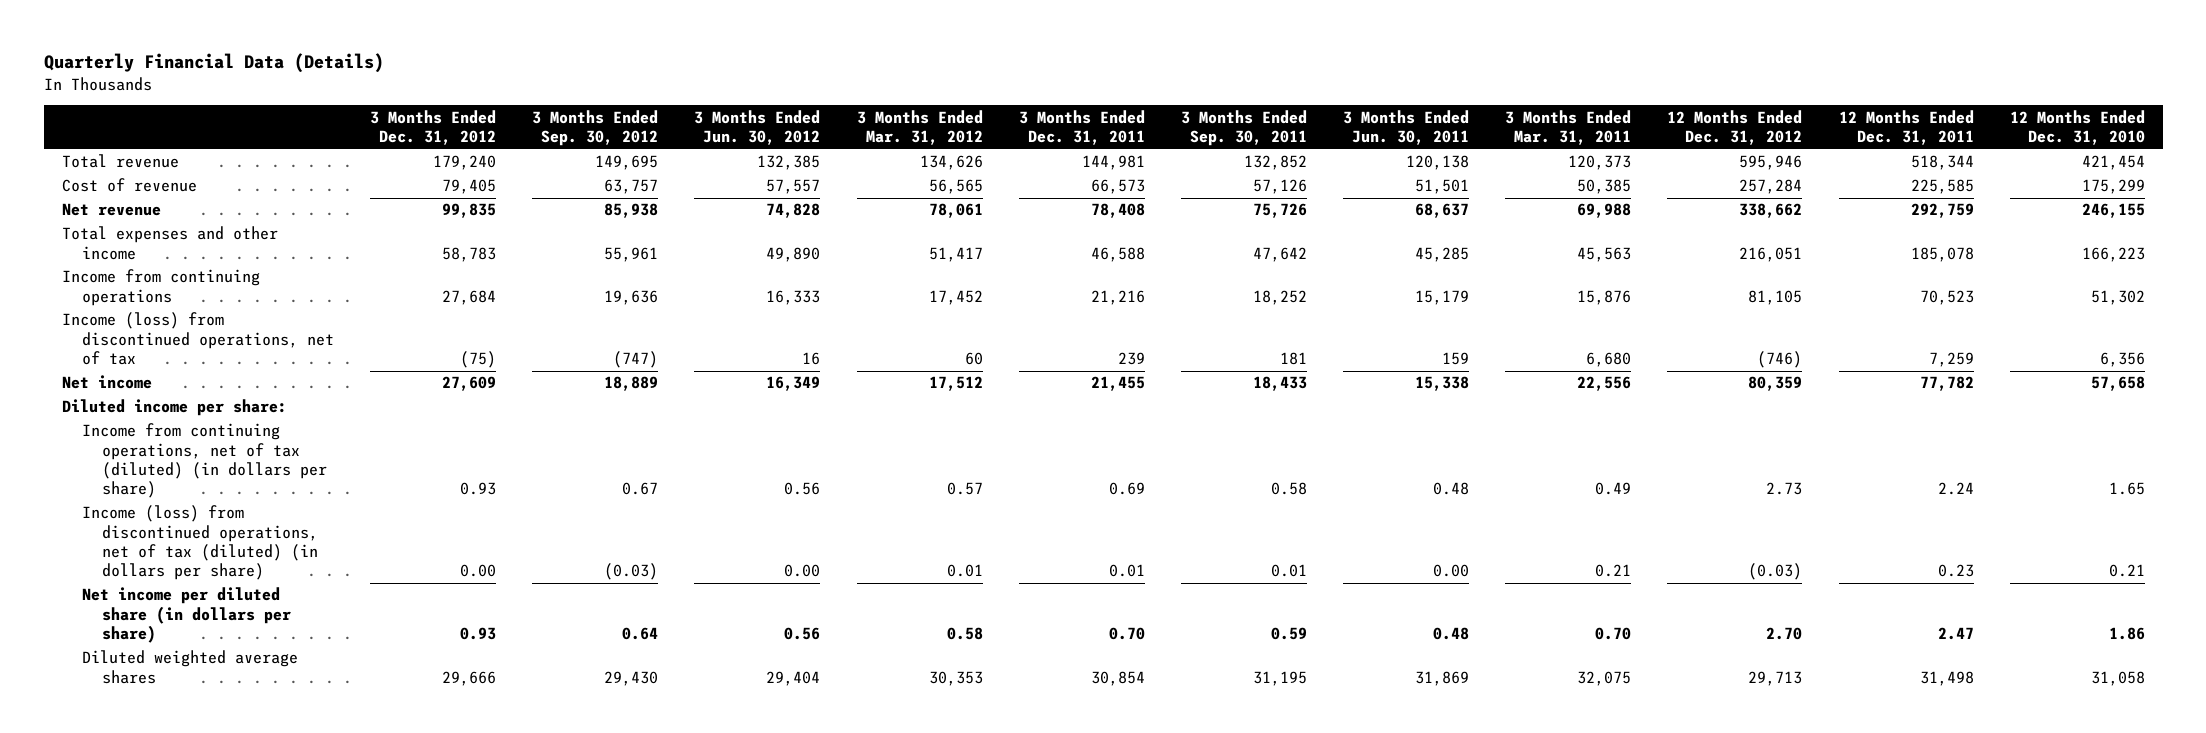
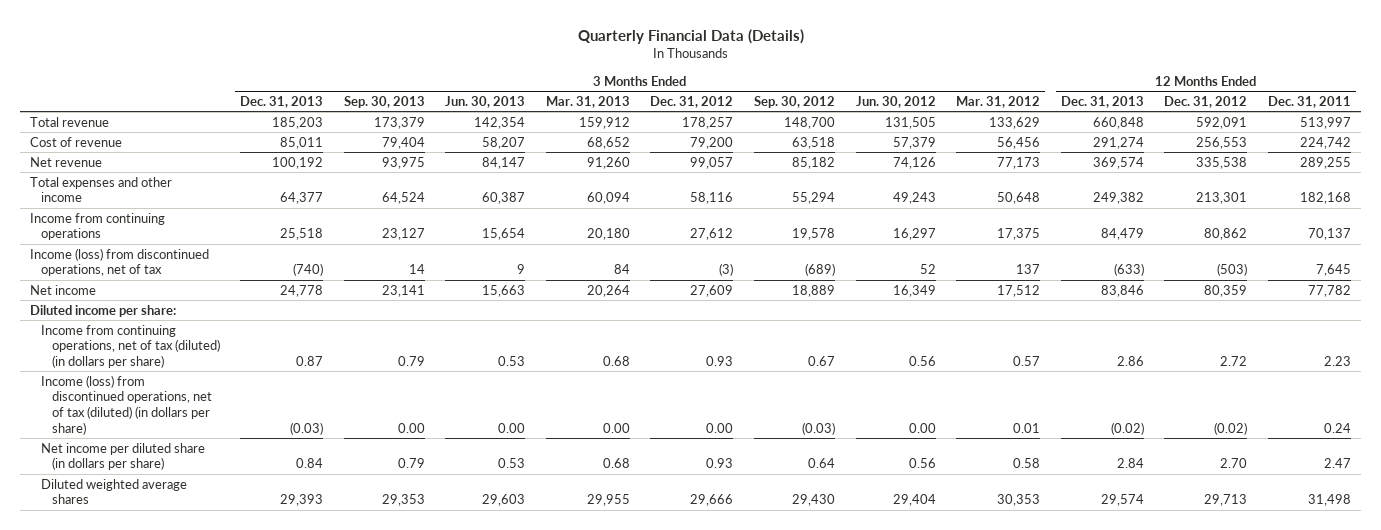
- | 3 Months Ended Dec. 31, 2012 | 3 Months Ended Sep. 30, 2012 | 3 Months Ended Jun. 30, 2012 | 3 Months Ended Mar. 31, 2012 | 3 Months Ended Dec. 31, 2011 | 3 Months Ended Sep. 30, 2011 | 3 Months Ended Jun. 30, 2011 | 3 Months Ended Mar. 31, 2011 | 12 Months Ended Dec. 31, 2012 | 12 Months Ended Dec. 31, 2011 | 12 Months Ended Dec. 31, 2010
+ | 3 Months Ended Dec. 31, 2013 | 3 Months Ended Sep. 30, 2013 | 3 Months Ended Jun. 30, 2013 | 3 Months Ended Mar. 31, 2013 | 3 Months Ended Dec. 31, 2012 | 3 Months Ended Sep. 30, 2012 | 3 Months Ended Jun. 30, 2012 | 3 Months Ended Mar. 31, 2012 | 12 Months Ended Dec. 31, 2013 | 12 Months Ended Dec. 31, 2012 | 12 Months Ended Dec. 31, 2011
- Total revenue | 179,240 | 149,695 | 132,385 | 134,626 | 144,981 | 132,852 | 120,138 | 120,373 | 595,946 | 518,344 | 421,454
- Cost of revenue | 79,405 | 63,757 | 57,557 | 56,565 | 66,573 | 57,126 | 51,501 | 50,385 | 257,284 | 225,585 | 175,299
- Net revenue | 99,835 | 85,938 | 74,828 | 78,061 | 78,408 | 75,726 | 68,637 | 69,988 | 338,662 | 292,759 | 246,155
- Total expenses and other income | 58,783 | 55,961 | 49,890 | 51,417 | 46,588 | 47,642 | 45,285 | 45,563 | 216,051 | 185,078 | 166,223
- Income from continuing operations | 27,684 | 19,636 | 16,333 | 17,452 | 21,216 | 18,252 | 15,179 | 15,876 | 81,105 | 70,523 | 51,302
- Income (loss) from discontinued operations, net of tax | (75) | (747) | 16 | 60 | 239 | 181 | 159 | 6,680 | (746) | 7,259 | 6,356
+ Total revenue | 185,203 | 173,379 | 142,354 | 159,912 | 178,257 | 148,700 | 131,505 | 133,629 | 660,848 | 592,091 | 513,997
+ Cost of revenue | 85,011 | 79,404 | 58,207 | 68,652 | 79,200 | 63,518 | 57,379 | 56,456 | 291,274 | 256,553 | 224,742
+ Net revenue | 100,192 | 93,975 | 84,147 | 91,260 | 99,057 | 85,182 | 74,126 | 77,173 | 369,574 | 335,538 | 289,255
+ Total expenses and other income | 64,377 | 64,524 | 60,387 | 60,094 | 58,116 | 55,294 | 49,243 | 50,648 | 249,382 | 213,301 | 182,168
+ Income from continuing operations | 25,518 | 23,127 | 15,654 | 20,180 | 27,612 | 19,578 | 16,297 | 17,375 | 84,479 | 80,862 | 70,137
+ Income (loss) from discontinued operations, net of tax | (740) | 14 | 9 | 84 | (3) | (689) | 52 | 137 | (633) | (503) | 7,645
- Income from continuing operations, net of tax (diluted) (in dollars per share) | 0.93 | 0.67 | 0.56 | 0.57 | 0.69 | 0.58 | 0.48 | 0.49 | 2.73 | 2.24 | 1.65
- Income (loss) from discontinued operations, net of tax (diluted) (in dollars per share) | 0.00 | (0.03) | 0.00 | 0.01 | 0.01 | 0.01 | 0.00 | 0.21 | (0.03) | 0.23 | 0.21
+ Income from continuing operations, net of tax (diluted) (in dollars per share) | 0.87 | 0.79 | 0.53 | 0.68 | 0.93 | 0.67 | 0.56 | 0.57 | 2.86 | 2.72 | 2.23
+ Income (loss) from discontinued operations, net of tax (diluted) (in dollars per share) | (0.03) | 0.00 | 0.00 | 0.00 | 0.00 | (0.03) | 0.00 | 0.01 | (0.02) | (0.02) | 0.24

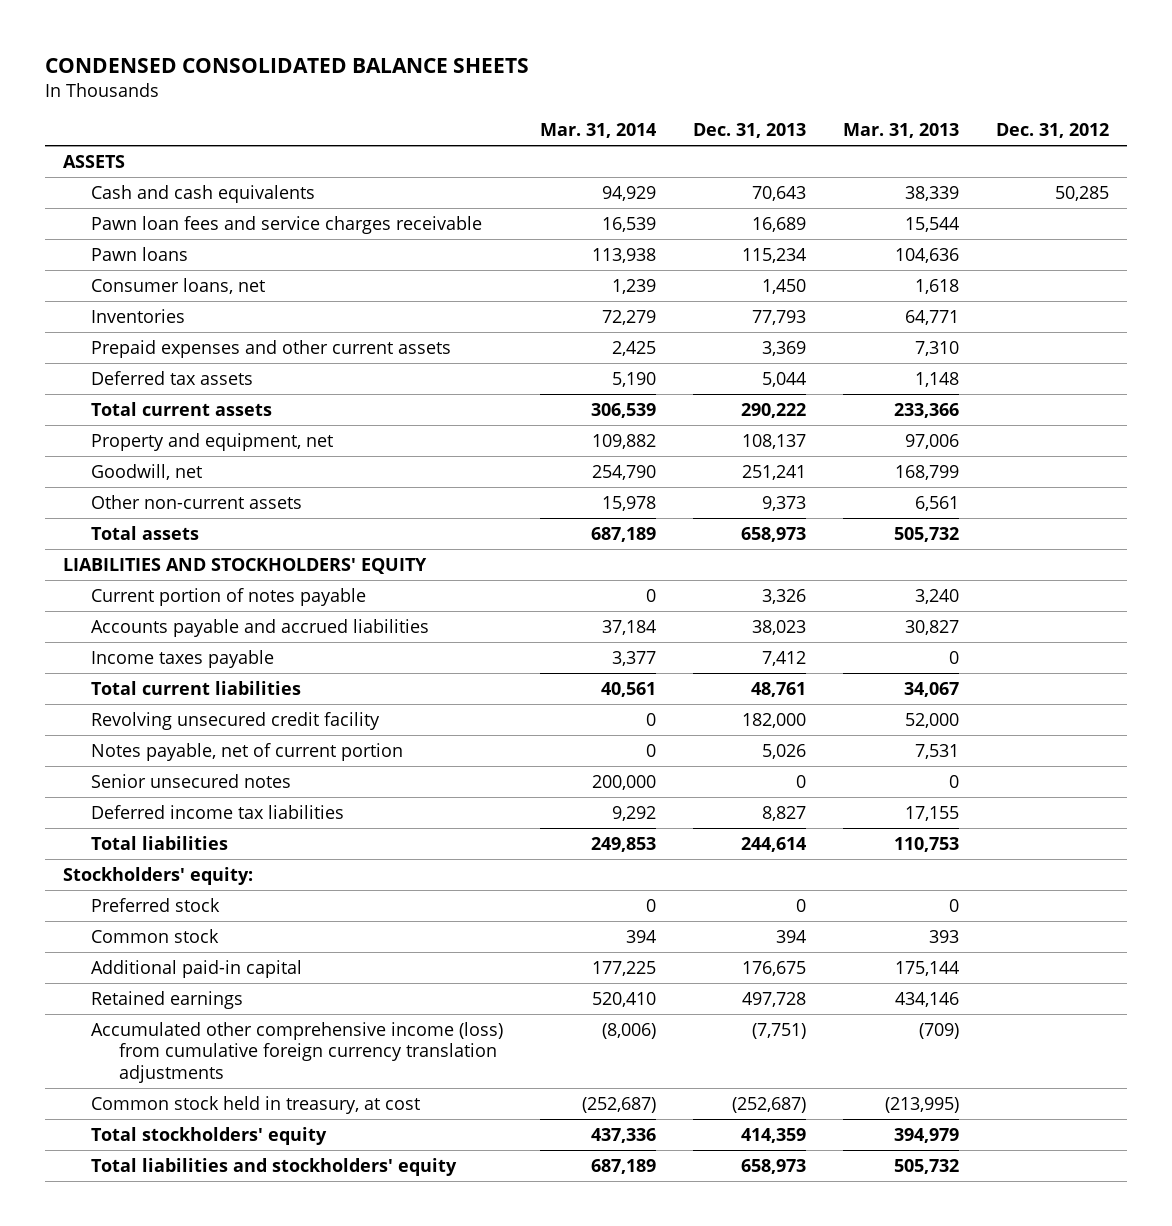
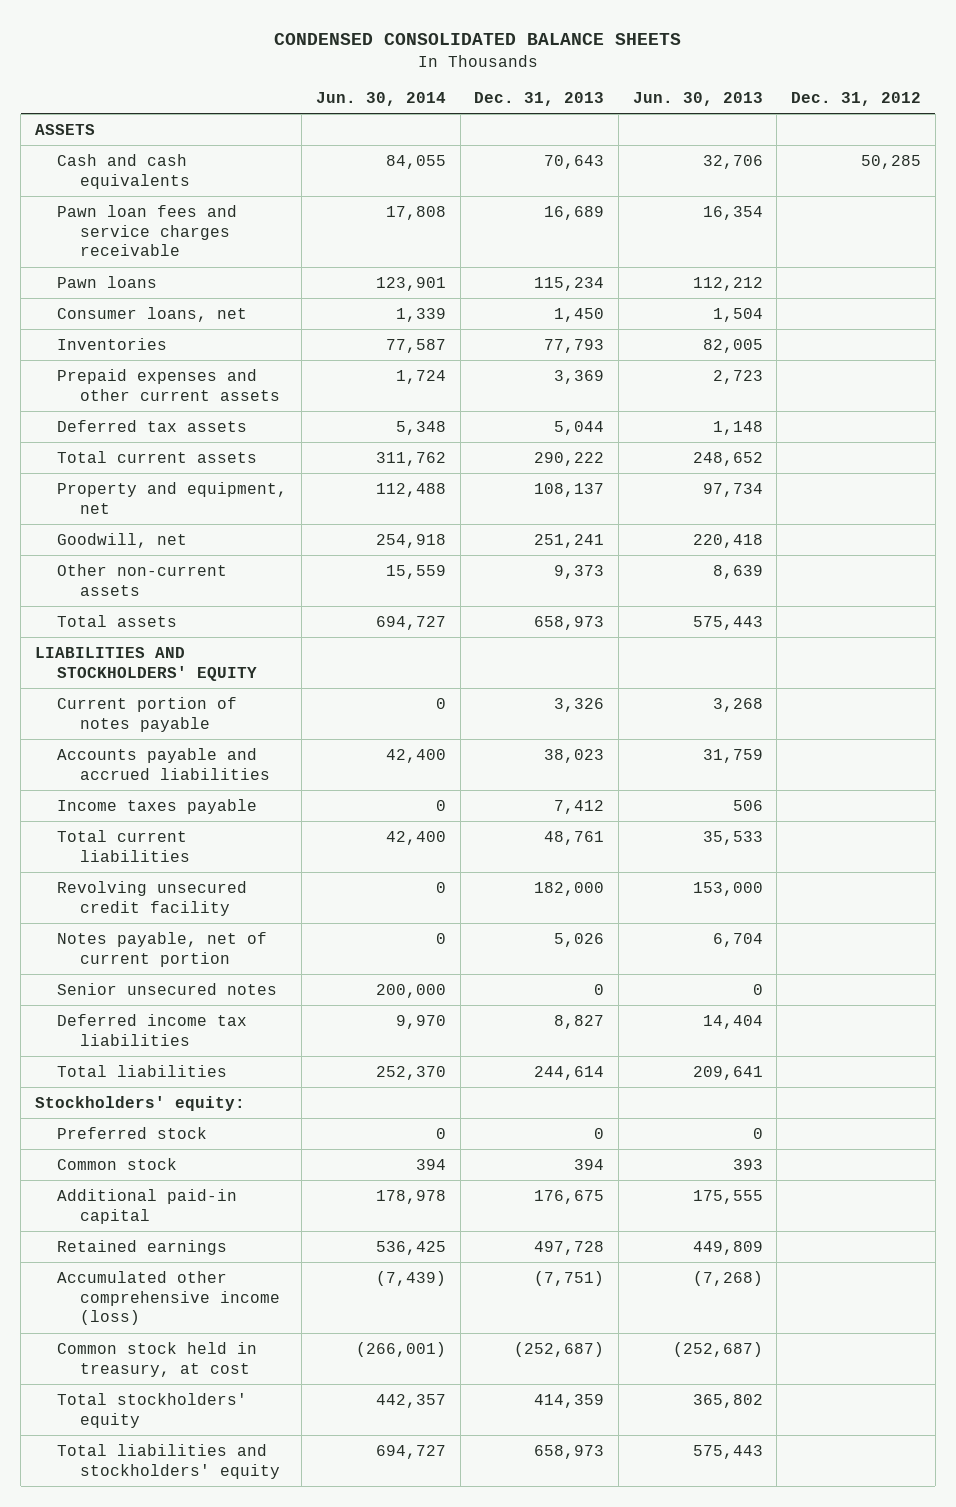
- | Mar. 31, 2014 | Dec. 31, 2013 | Mar. 31, 2013 | Dec. 31, 2012
+ | Jun. 30, 2014 | Dec. 31, 2013 | Jun. 30, 2013 | Dec. 31, 2012
- Accumulated other comprehensive income (loss) from cumulative foreign currency translation adjustments | (8,006) | (7,751) | (709) |
+ Accumulated other comprehensive income (loss) | (7,439) | (7,751) | (7,268) |

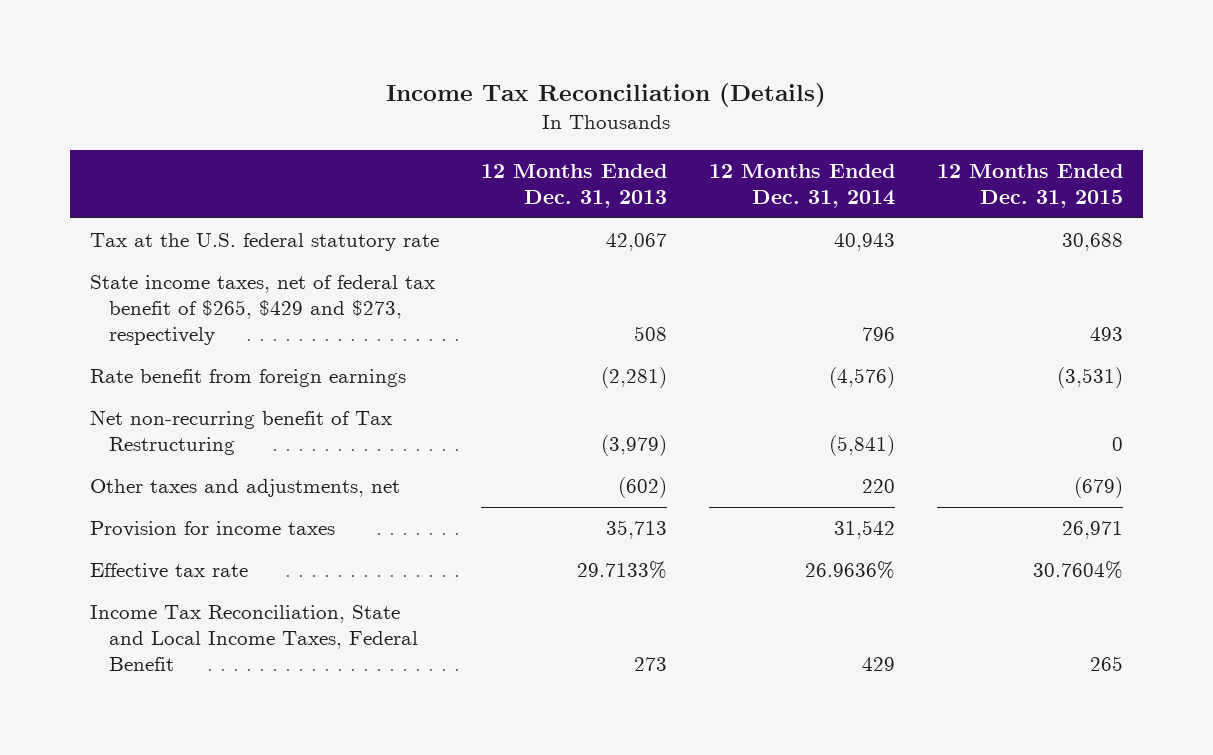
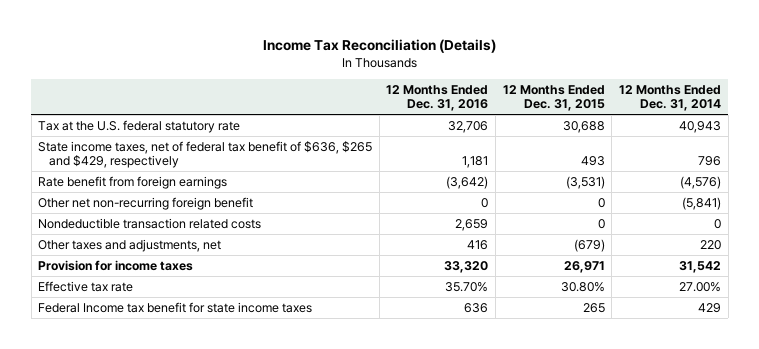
- | 12 Months Ended Dec. 31, 2013 | 12 Months Ended Dec. 31, 2014 | 12 Months Ended Dec. 31, 2015
+ | 12 Months Ended Dec. 31, 2016 | 12 Months Ended Dec. 31, 2015 | 12 Months Ended Dec. 31, 2014
- State income taxes, net of federal tax benefit of $265, $429 and $273, respectively | 508 | 796 | 493
+ State income taxes, net of federal tax benefit of $636, $265 and $429, respectively | 1,181 | 493 | 796
- Net non-recurring benefit of Tax Restructuring | (3,979) | (5,841) | 0
+ Other net non-recurring foreign benefit | 0 | 0 | (5,841)
+ Nondeductible transaction related costs | 2,659 | 0 | 0
- Effective tax rate | 29.7133% | 26.9636% | 30.7604%
- Income Tax Reconciliation, State and Local Income Taxes, Federal Benefit | 273 | 429 | 265
+ Effective tax rate | 35.70% | 30.80% | 27.00%
+ Federal Income tax benefit for state income taxes | 636 | 265 | 429

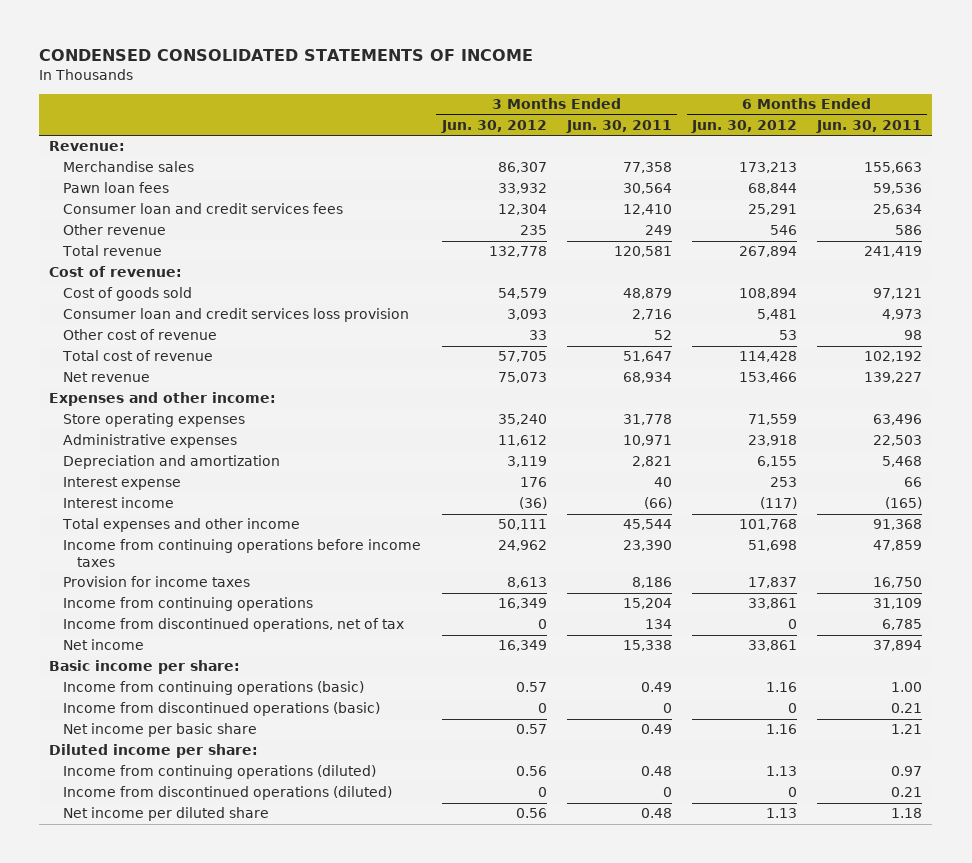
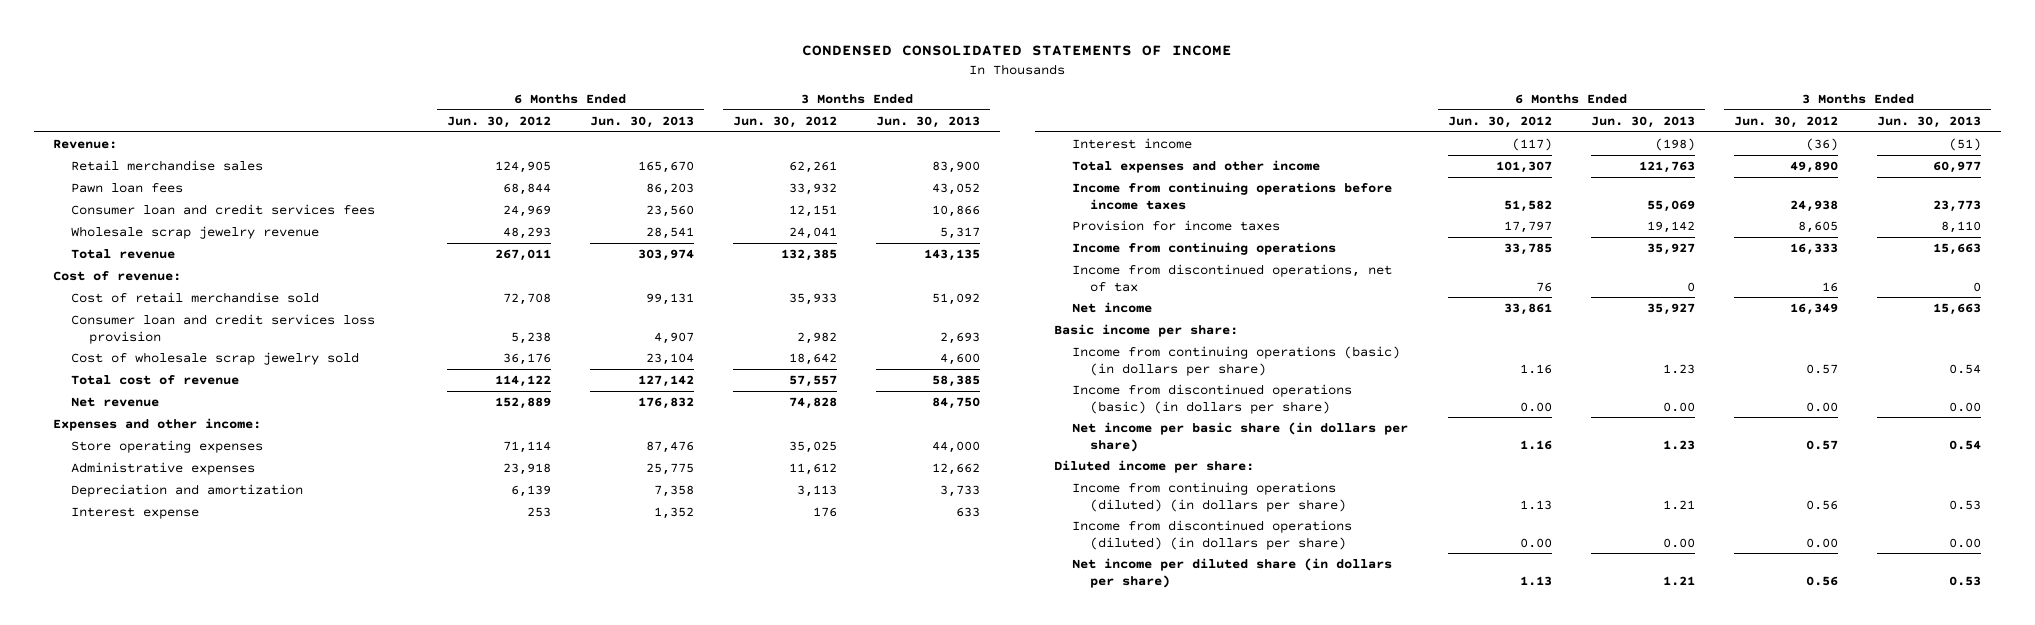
- | 3 Months Ended Jun. 30, 2012 | 3 Months Ended Jun. 30, 2011 | 6 Months Ended Jun. 30, 2012 | 6 Months Ended Jun. 30, 2011
+ | 6 Months Ended Jun. 30, 2012 | 6 Months Ended Jun. 30, 2013 | 3 Months Ended Jun. 30, 2012 | 3 Months Ended Jun. 30, 2013
- Merchandise sales | 86,307 | 77,358 | 173,213 | 155,663
+ Retail merchandise sales | 124,905 | 165,670 | 62,261 | 83,900
- Consumer loan and credit services fees | 12,304 | 12,410 | 25,291 | 25,634
- Other revenue | 235 | 249 | 546 | 586
- Total revenue | 132,778 | 120,581 | 267,894 | 241,419
+ Consumer loan and credit services fees | 24,969 | 23,560 | 12,151 | 10,866
+ Wholesale scrap jewelry revenue | 48,293 | 28,541 | 24,041 | 5,317
+ Total revenue | 267,011 | 303,974 | 132,385 | 143,135
- Cost of goods sold | 54,579 | 48,879 | 108,894 | 97,121
- Consumer loan and credit services loss provision | 3,093 | 2,716 | 5,481 | 4,973
- Other cost of revenue | 33 | 52 | 53 | 98
- Total cost of revenue | 57,705 | 51,647 | 114,428 | 102,192
- Net revenue | 75,073 | 68,934 | 153,466 | 139,227
+ Cost of retail merchandise sold | 72,708 | 99,131 | 35,933 | 51,092
+ Consumer loan and credit services loss provision | 5,238 | 4,907 | 2,982 | 2,693
+ Cost of wholesale scrap jewelry sold | 36,176 | 23,104 | 18,642 | 4,600
+ Total cost of revenue | 114,122 | 127,142 | 57,557 | 58,385
+ Net revenue | 152,889 | 176,832 | 74,828 | 84,750
- Store operating expenses | 35,240 | 31,778 | 71,559 | 63,496
+ Store operating expenses | 71,114 | 87,476 | 35,025 | 44,000
- Depreciation and amortization | 3,119 | 2,821 | 6,155 | 5,468
+ Depreciation and amortization | 6,139 | 7,358 | 3,113 | 3,733
- Total expenses and other income | 50,111 | 45,544 | 101,768 | 91,368
- Income from continuing operations before income taxes | 24,962 | 23,390 | 51,698 | 47,859
- Provision for income taxes | 8,613 | 8,186 | 17,837 | 16,750
- Income from continuing operations | 16,349 | 15,204 | 33,861 | 31,109
- Income from discontinued operations, net of tax | 0 | 134 | 0 | 6,785
+ Total expenses and other income | 101,307 | 121,763 | 49,890 | 60,977
+ Income from continuing operations before income taxes | 51,582 | 55,069 | 24,938 | 23,773
+ Provision for income taxes | 17,797 | 19,142 | 8,605 | 8,110
+ Income from continuing operations | 33,785 | 35,927 | 16,333 | 15,663
+ Income from discontinued operations, net of tax | 76 | 0 | 16 | 0
- Income from continuing operations (basic) | 0.57 | 0.49 | 1.16 | 1.00
- Income from discontinued operations (basic) | 0 | 0 | 0 | 0.21
- Net income per basic share | 0.57 | 0.49 | 1.16 | 1.21
+ Income from continuing operations (basic) (in dollars per share) | 1.16 | 1.23 | 0.57 | 0.54
+ Income from discontinued operations (basic) (in dollars per share) | 0.00 | 0.00 | 0.00 | 0.00
+ Net income per basic share (in dollars per share) | 1.16 | 1.23 | 0.57 | 0.54
- Income from continuing operations (diluted) | 0.56 | 0.48 | 1.13 | 0.97
- Income from discontinued operations (diluted) | 0 | 0 | 0 | 0.21
- Net income per diluted share | 0.56 | 0.48 | 1.13 | 1.18
+ Income from continuing operations (diluted) (in dollars per share) | 1.13 | 1.21 | 0.56 | 0.53
+ Income from discontinued operations (diluted) (in dollars per share) | 0.00 | 0.00 | 0.00 | 0.00
+ Net income per diluted share (in dollars per share) | 1.13 | 1.21 | 0.56 | 0.53

